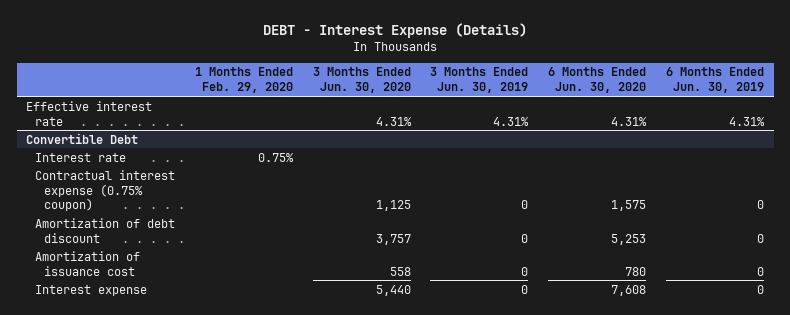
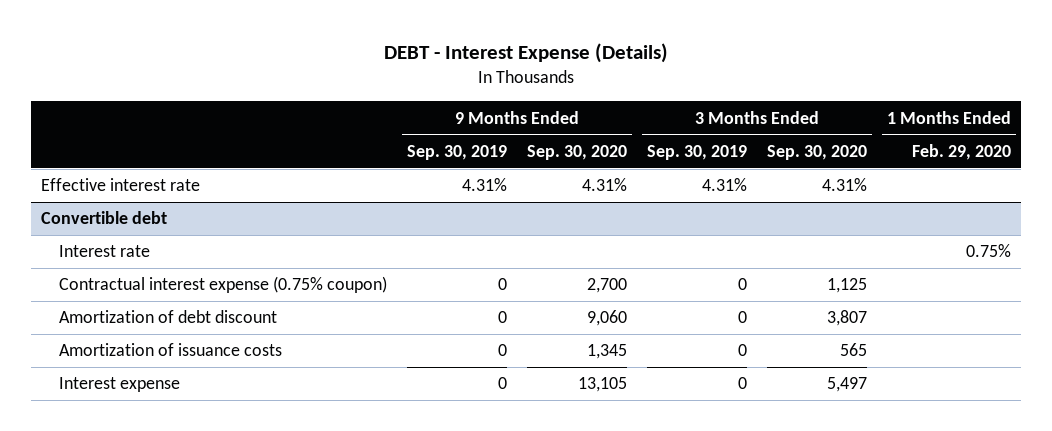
- | 1 Months Ended Feb. 29, 2020 | 3 Months Ended Jun. 30, 2020 | 3 Months Ended Jun. 30, 2019 | 6 Months Ended Jun. 30, 2020 | 6 Months Ended Jun. 30, 2019
+ | 9 Months Ended Sep. 30, 2019 | 9 Months Ended Sep. 30, 2020 | 3 Months Ended Sep. 30, 2019 | 3 Months Ended Sep. 30, 2020 | 1 Months Ended Feb. 29, 2020
- Convertible Debt
+ Convertible debt
- Amortization of issuance cost | | 558 | 0 | 780 | 0
+ Amortization of issuance costs | 0 | 1,345 | 0 | 565 |

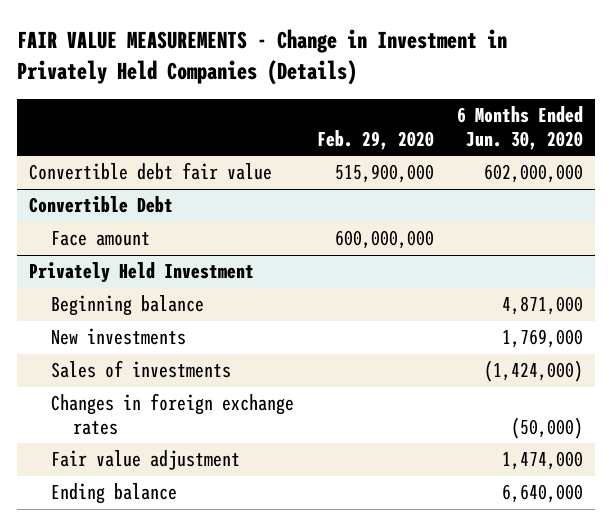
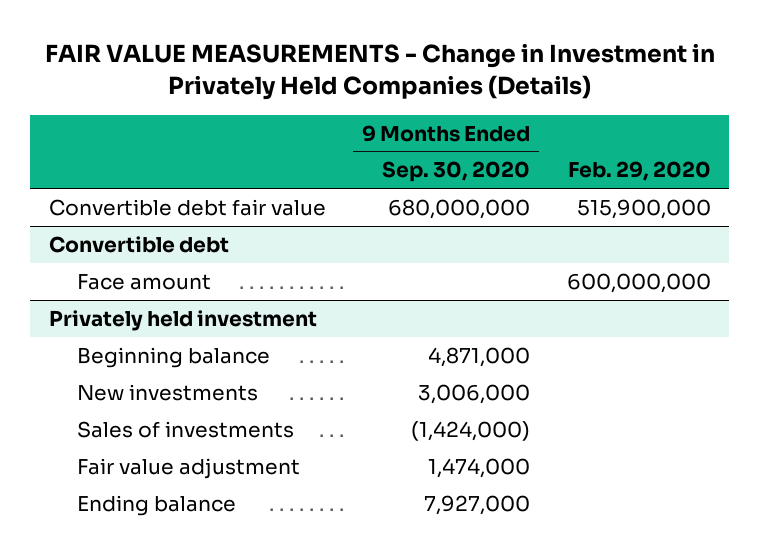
- | Feb. 29, 2020 | 6 Months Ended Jun. 30, 2020
+ | 9 Months Ended Sep. 30, 2020 | Feb. 29, 2020
- Convertible Debt
+ Convertible debt
- Privately Held Investment
+ Privately held investment
- Changes in foreign exchange rates | | (50,000)

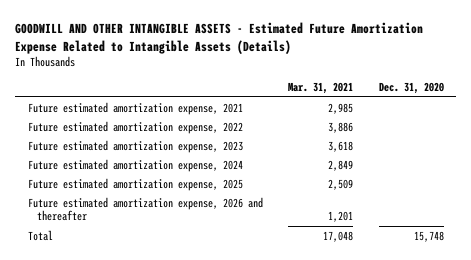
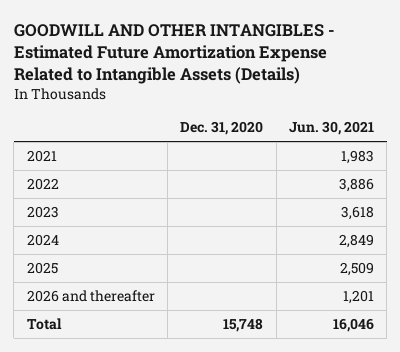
- GOODWILL AND OTHER INTANGIBLE ASSETS - Estimated Future Amortization Expense Related to Intangible Assets (Details)
+ GOODWILL AND OTHER INTANGIBLES - Estimated Future Amortization Expense Related to Intangible Assets (Details)
- | Mar. 31, 2021 | Dec. 31, 2020
+ | Dec. 31, 2020 | Jun. 30, 2021
- Future estimated amortization expense, 2021 | 2,985 |
- Future estimated amortization expense, 2022 | 3,886 |
- Future estimated amortization expense, 2023 | 3,618 |
- Future estimated amortization expense, 2024 | 2,849 |
- Future estimated amortization expense, 2025 | 2,509 |
- Future estimated amortization expense, 2026 and thereafter | 1,201 |
+ 2021 | | 1,983
+ 2022 | | 3,886
+ 2023 | | 3,618
+ 2024 | | 2,849
+ 2025 | | 2,509
+ 2026 and thereafter | | 1,201

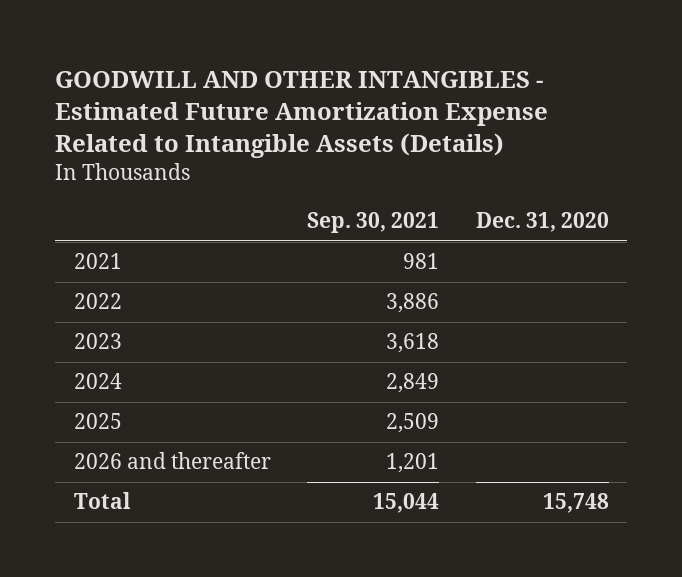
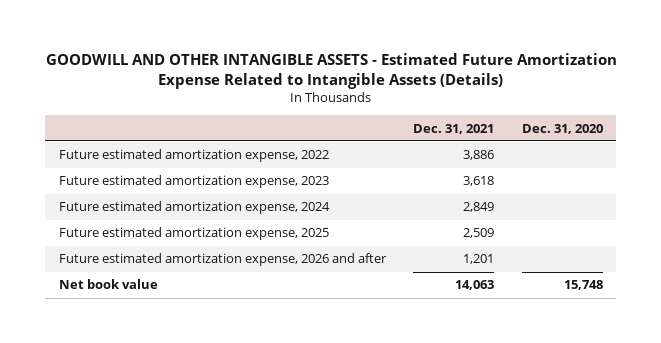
- GOODWILL AND OTHER INTANGIBLES - Estimated Future Amortization Expense Related to Intangible Assets (Details)
+ GOODWILL AND OTHER INTANGIBLE ASSETS - Estimated Future Amortization Expense Related to Intangible Assets (Details)
- | Sep. 30, 2021 | Dec. 31, 2020
+ | Dec. 31, 2021 | Dec. 31, 2020
- 2021 | 981 |
- 2022 | 3,886 |
- 2023 | 3,618 |
- 2024 | 2,849 |
- 2025 | 2,509 |
- 2026 and thereafter | 1,201 |
- Total | 15,044 | 15,748
+ Future estimated amortization expense, 2022 | 3,886 |
+ Future estimated amortization expense, 2023 | 3,618 |
+ Future estimated amortization expense, 2024 | 2,849 |
+ Future estimated amortization expense, 2025 | 2,509 |
+ Future estimated amortization expense, 2026 and after | 1,201 |
+ Net book value | 14,063 | 15,748

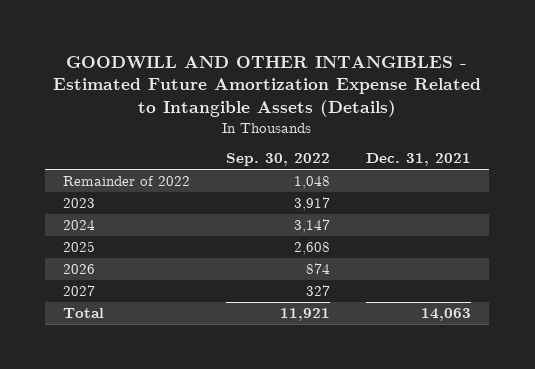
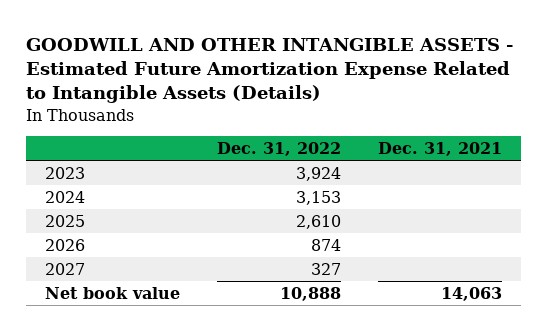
- GOODWILL AND OTHER INTANGIBLES - Estimated Future Amortization Expense Related to Intangible Assets (Details)
+ GOODWILL AND OTHER INTANGIBLE ASSETS - Estimated Future Amortization Expense Related to Intangible Assets (Details)
- | Sep. 30, 2022 | Dec. 31, 2021
+ | Dec. 31, 2022 | Dec. 31, 2021
- Remainder of 2022 | 1,048 |
- Total | 11,921 | 14,063
+ Net book value | 10,888 | 14,063

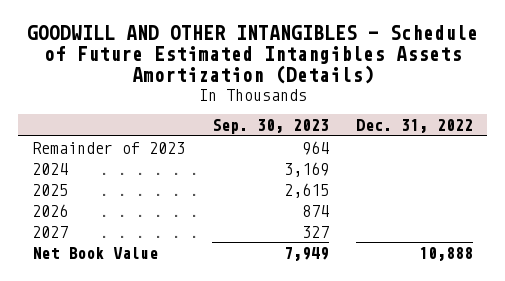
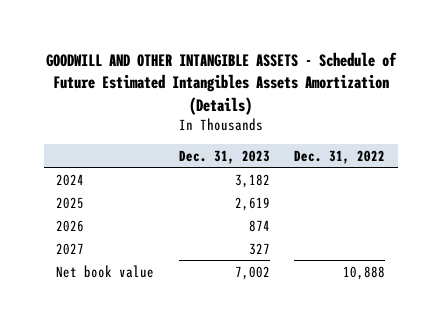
- GOODWILL AND OTHER INTANGIBLES - Schedule of Future Estimated Intangibles Assets Amortization (Details)
+ GOODWILL AND OTHER INTANGIBLE ASSETS - Schedule of Future Estimated Intangibles Assets Amortization (Details)
- | Sep. 30, 2023 | Dec. 31, 2022
+ | Dec. 31, 2023 | Dec. 31, 2022
- Remainder of 2023 | 964 |
- Net Book Value | 7,949 | 10,888
+ Net book value | 7,002 | 10,888

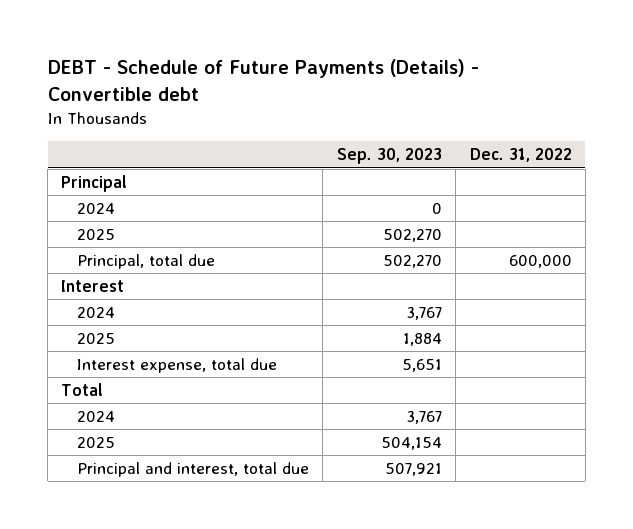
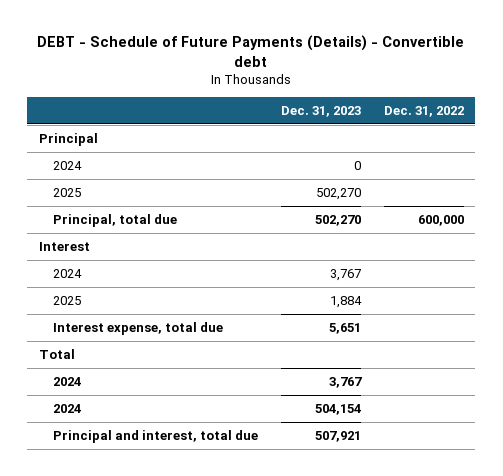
- | Sep. 30, 2023 | Dec. 31, 2022
+ | Dec. 31, 2023 | Dec. 31, 2022
- 2025 | 504,154 |
+ 2024 | 504,154 |

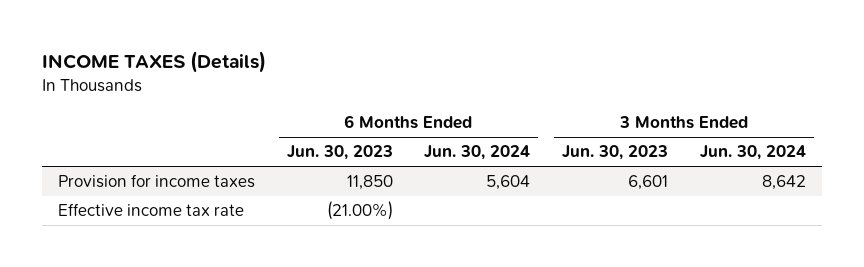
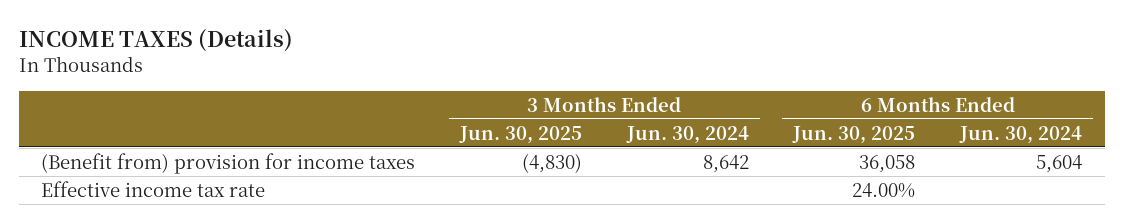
- | 6 Months Ended Jun. 30, 2023 | 6 Months Ended Jun. 30, 2024 | 3 Months Ended Jun. 30, 2023 | 3 Months Ended Jun. 30, 2024
+ | 3 Months Ended Jun. 30, 2025 | 3 Months Ended Jun. 30, 2024 | 6 Months Ended Jun. 30, 2025 | 6 Months Ended Jun. 30, 2024
- Provision for income taxes | 11,850 | 5,604 | 6,601 | 8,642
+ (Benefit from) provision for income taxes | (4,830) | 8,642 | 36,058 | 5,604

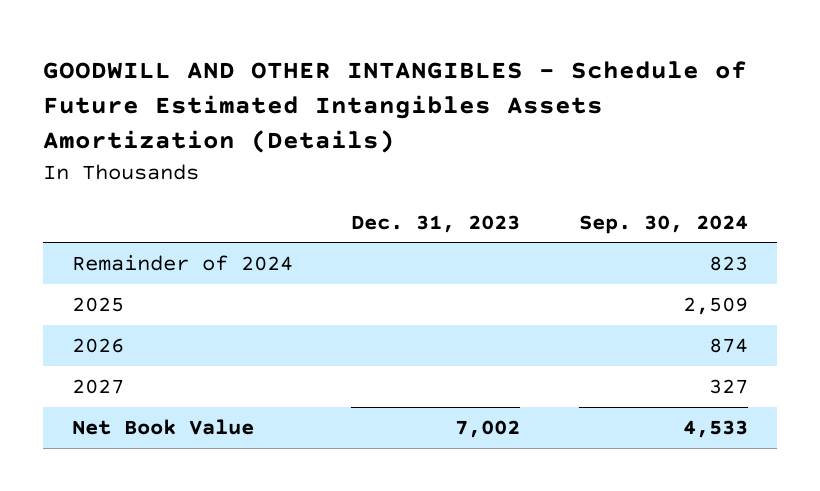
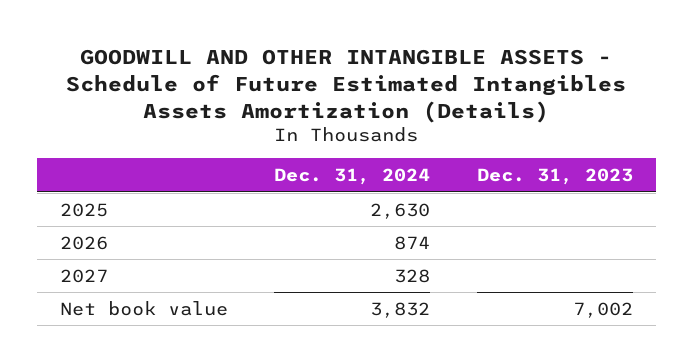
- GOODWILL AND OTHER INTANGIBLES - Schedule of Future Estimated Intangibles Assets Amortization (Details)
+ GOODWILL AND OTHER INTANGIBLE ASSETS - Schedule of Future Estimated Intangibles Assets Amortization (Details)
- | Dec. 31, 2023 | Sep. 30, 2024
+ | Dec. 31, 2024 | Dec. 31, 2023
- Remainder of 2024 | | 823
- Net Book Value | 7,002 | 4,533
+ Net book value | 3,832 | 7,002

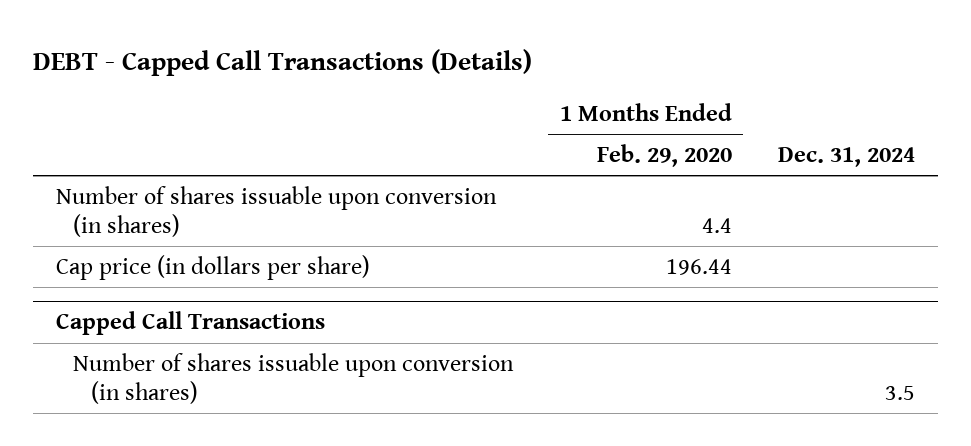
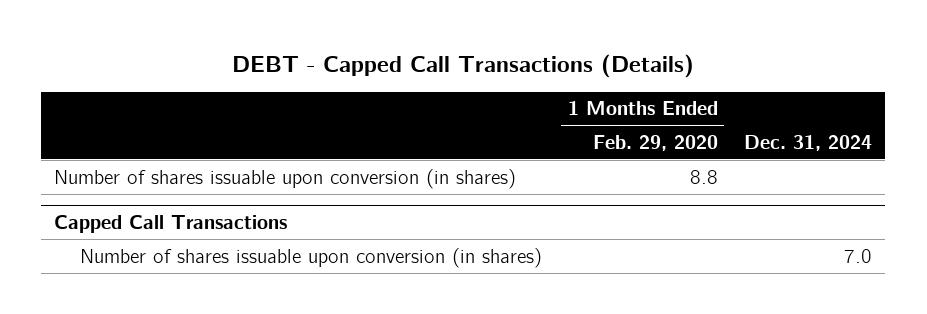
- Number of shares issuable upon conversion (in shares) | 4.4 |
- Cap price (in dollars per share) | 196.44 |
+ Number of shares issuable upon conversion (in shares) | 8.8 |
@ Capped Call Transactions
- Number of shares issuable upon conversion (in shares) | | 3.5
+ Number of shares issuable upon conversion (in shares) | | 7.0

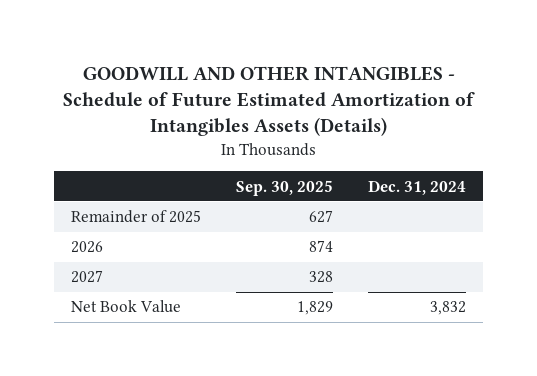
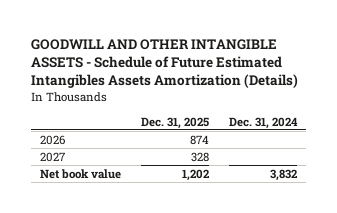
- GOODWILL AND OTHER INTANGIBLES - Schedule of Future Estimated Amortization of Intangibles Assets (Details)
+ GOODWILL AND OTHER INTANGIBLE ASSETS - Schedule of Future Estimated Intangibles Assets Amortization (Details)
- | Sep. 30, 2025 | Dec. 31, 2024
+ | Dec. 31, 2025 | Dec. 31, 2024
- Remainder of 2025 | 627 |
- Net Book Value | 1,829 | 3,832
+ Net book value | 1,202 | 3,832

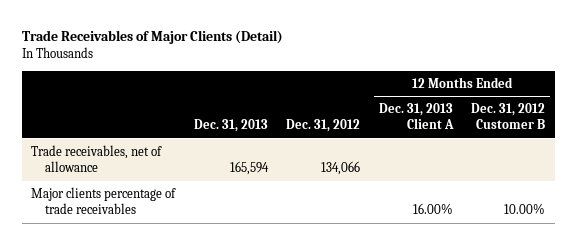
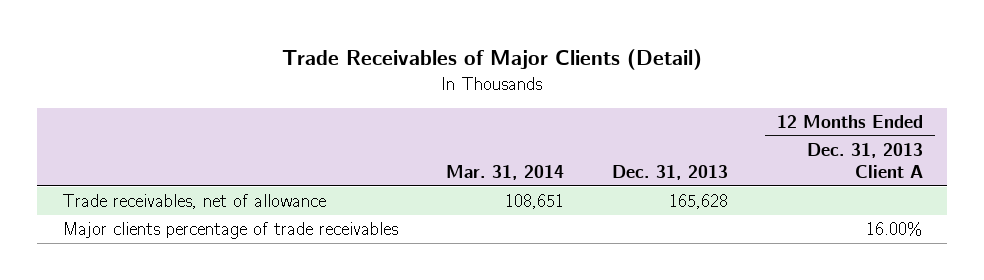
- | Dec. 31, 2013 | Dec. 31, 2012 | 12 Months Ended Dec. 31, 2013 Client A | 12 Months Ended Dec. 31, 2012 Customer B
+ | Mar. 31, 2014 | Dec. 31, 2013 | 12 Months Ended Dec. 31, 2013 Client A
- Trade receivables, net of allowance | 165,594 | 134,066 | |
+ Trade receivables, net of allowance | 108,651 | 165,628 |

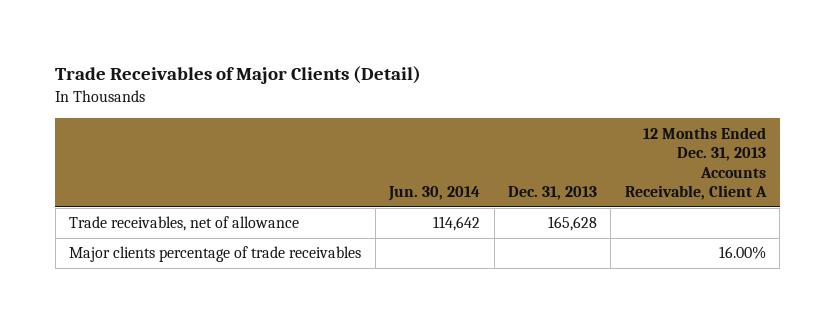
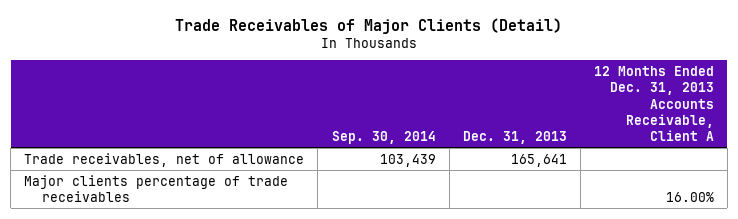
- | Jun. 30, 2014 | Dec. 31, 2013 | 12 Months Ended Dec. 31, 2013 Accounts Receivable, Client A
+ | Sep. 30, 2014 | Dec. 31, 2013 | 12 Months Ended Dec. 31, 2013 Accounts Receivable, Client A
- Trade receivables, net of allowance | 114,642 | 165,628 |
+ Trade receivables, net of allowance | 103,439 | 165,641 |

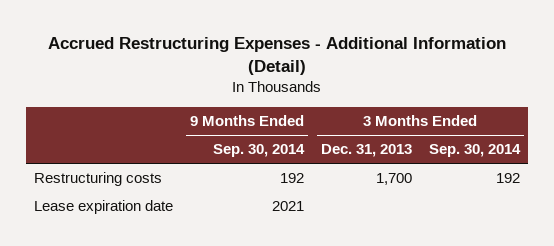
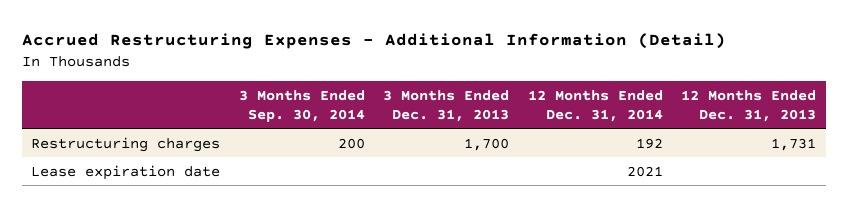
- | 9 Months Ended Sep. 30, 2014 | 3 Months Ended Dec. 31, 2013 | 3 Months Ended Sep. 30, 2014
+ | 3 Months Ended Sep. 30, 2014 | 3 Months Ended Dec. 31, 2013 | 12 Months Ended Dec. 31, 2014 | 12 Months Ended Dec. 31, 2013
- Restructuring costs | 192 | 1,700 | 192
+ Restructuring charges | 200 | 1,700 | 192 | 1,731

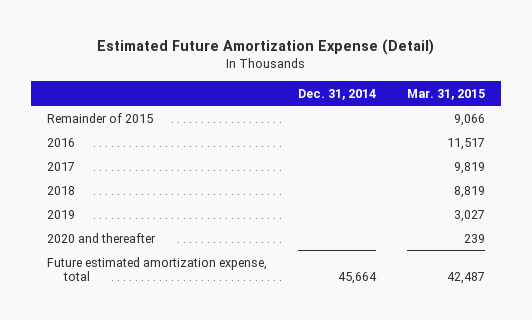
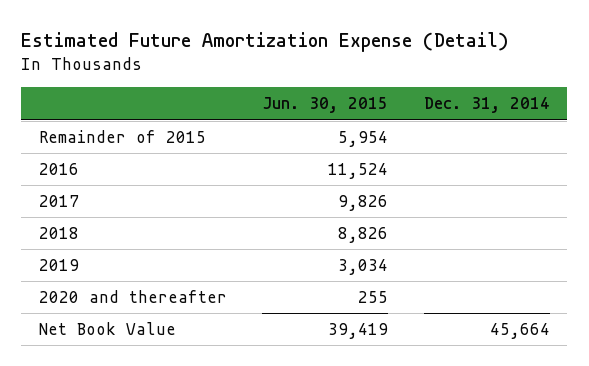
- | Dec. 31, 2014 | Mar. 31, 2015
+ | Jun. 30, 2015 | Dec. 31, 2014
- Future estimated amortization expense, total | 45,664 | 42,487
+ Net Book Value | 39,419 | 45,664

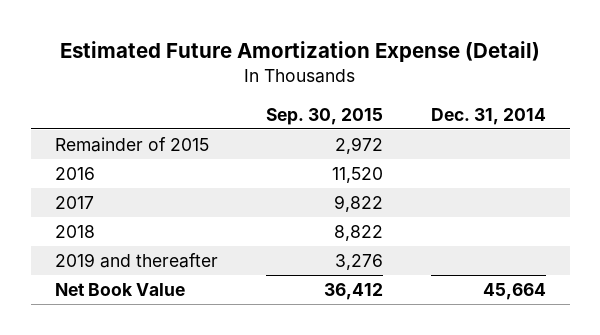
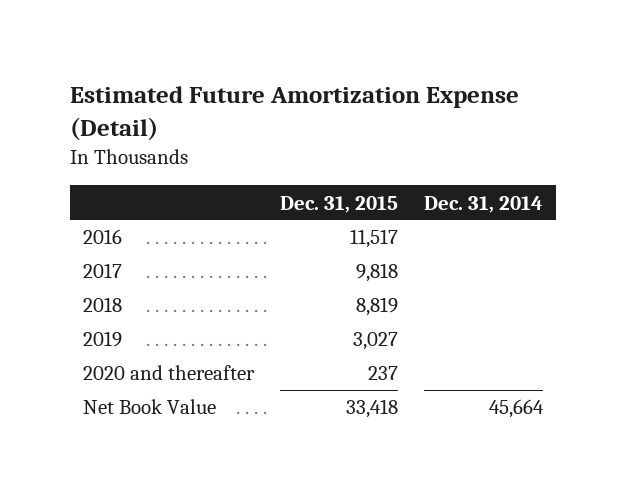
- | Sep. 30, 2015 | Dec. 31, 2014
+ | Dec. 31, 2015 | Dec. 31, 2014
- Remainder of 2015 | 2,972 |
- 2019 and thereafter | 3,276 |
+ 2019 | 3,027 |
+ 2020 and thereafter | 237 |

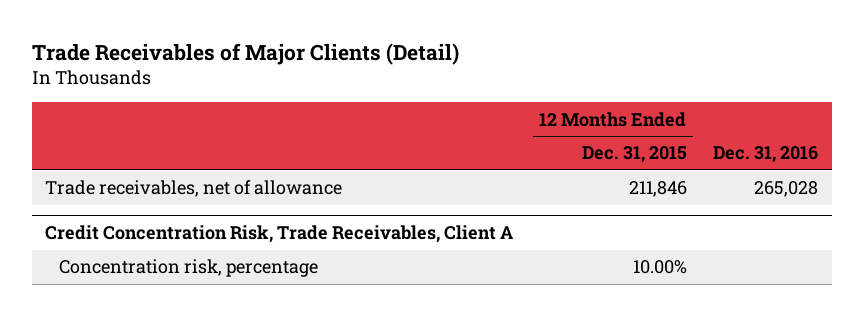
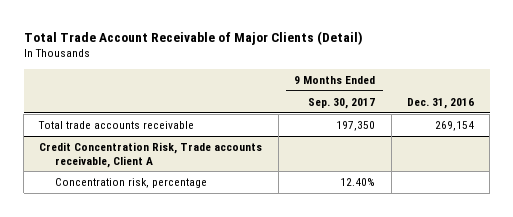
- Trade Receivables of Major Clients (Detail)
+ Total Trade Account Receivable of Major Clients (Detail)
- | 12 Months Ended Dec. 31, 2015 | Dec. 31, 2016
+ | 9 Months Ended Sep. 30, 2017 | Dec. 31, 2016
- Trade receivables, net of allowance | 211,846 | 265,028
- Credit Concentration Risk, Trade Receivables, Client A
+ Total trade accounts receivable | 197,350 | 269,154
+ Credit Concentration Risk, Trade accounts receivable, Client A

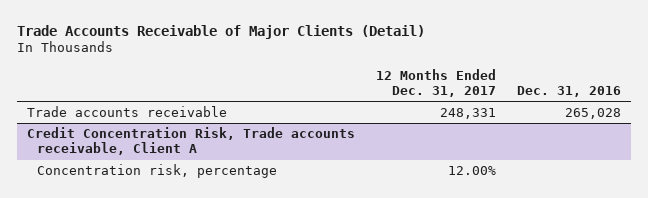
- Total Trade Account Receivable of Major Clients (Detail)
+ Trade Accounts Receivable of Major Clients (Detail)
- | 9 Months Ended Sep. 30, 2017 | Dec. 31, 2016
+ | 12 Months Ended Dec. 31, 2017 | Dec. 31, 2016
- Total trade accounts receivable | 197,350 | 269,154
+ Trade accounts receivable | 248,331 | 265,028

